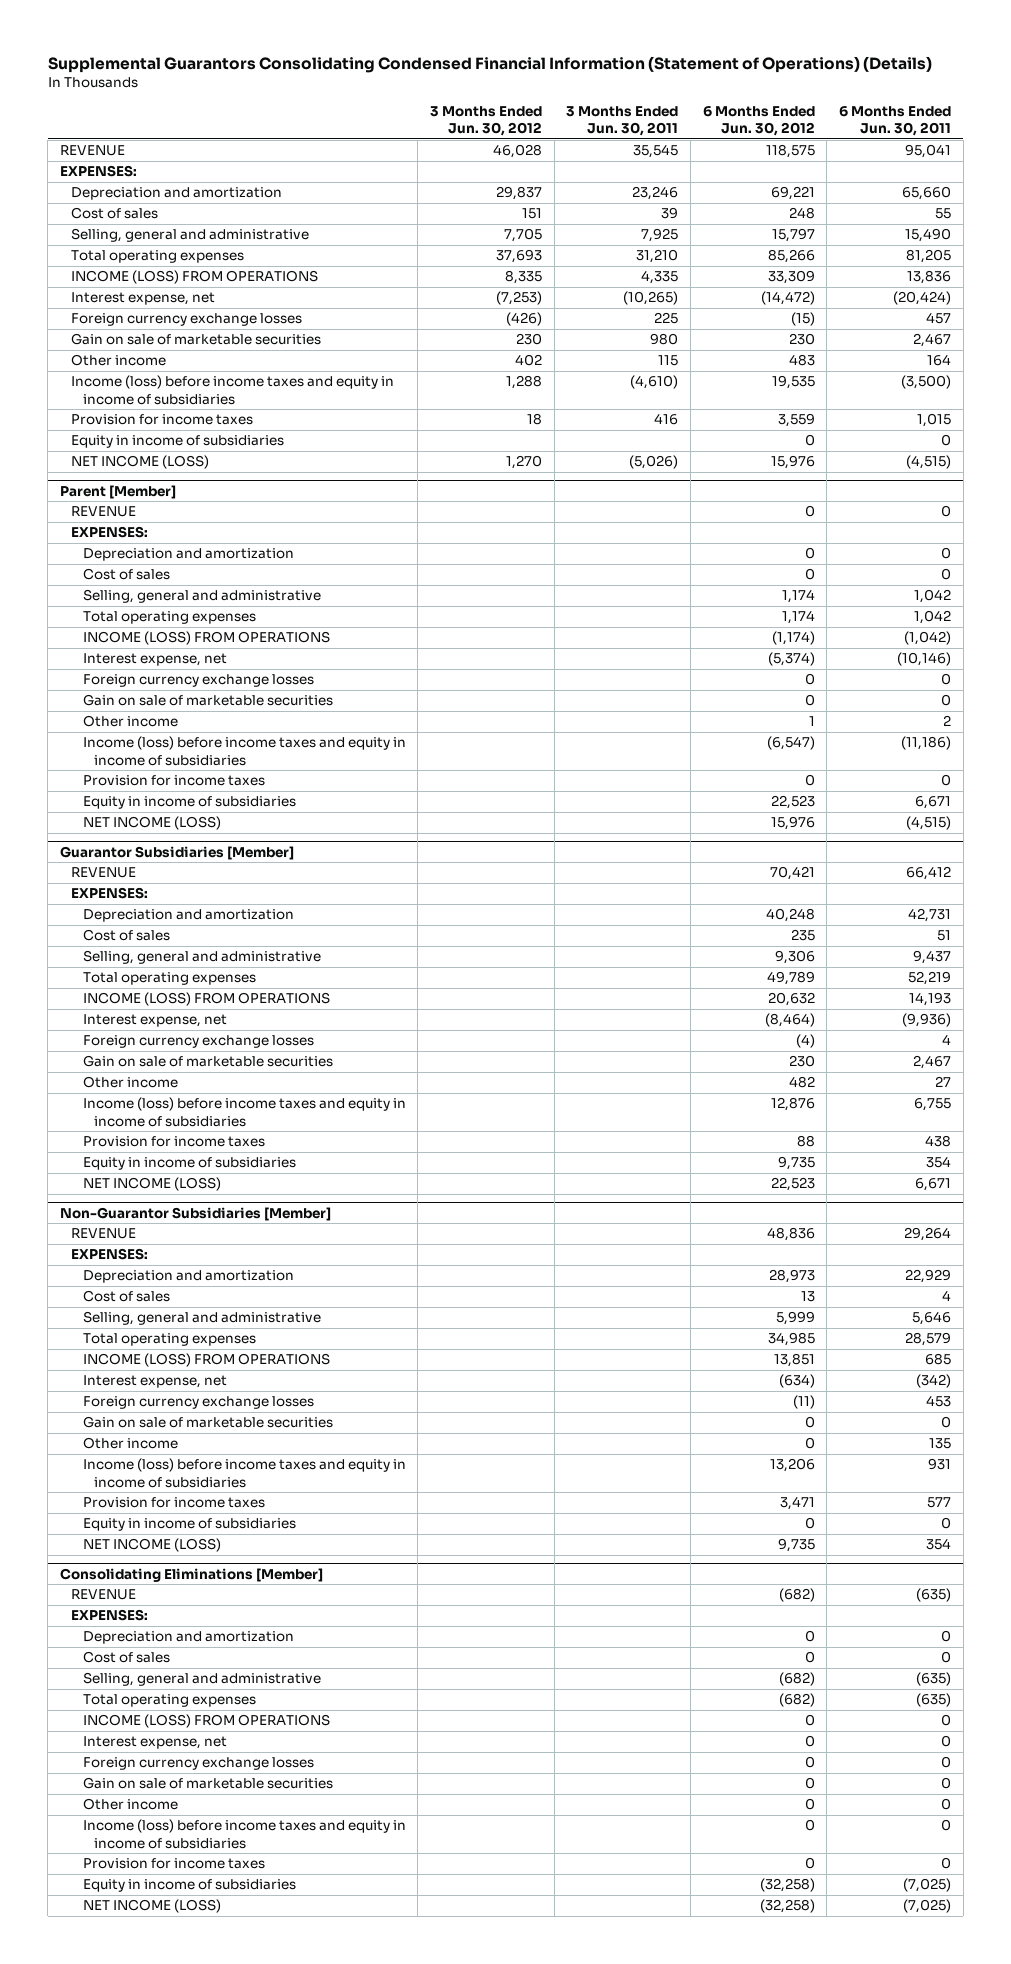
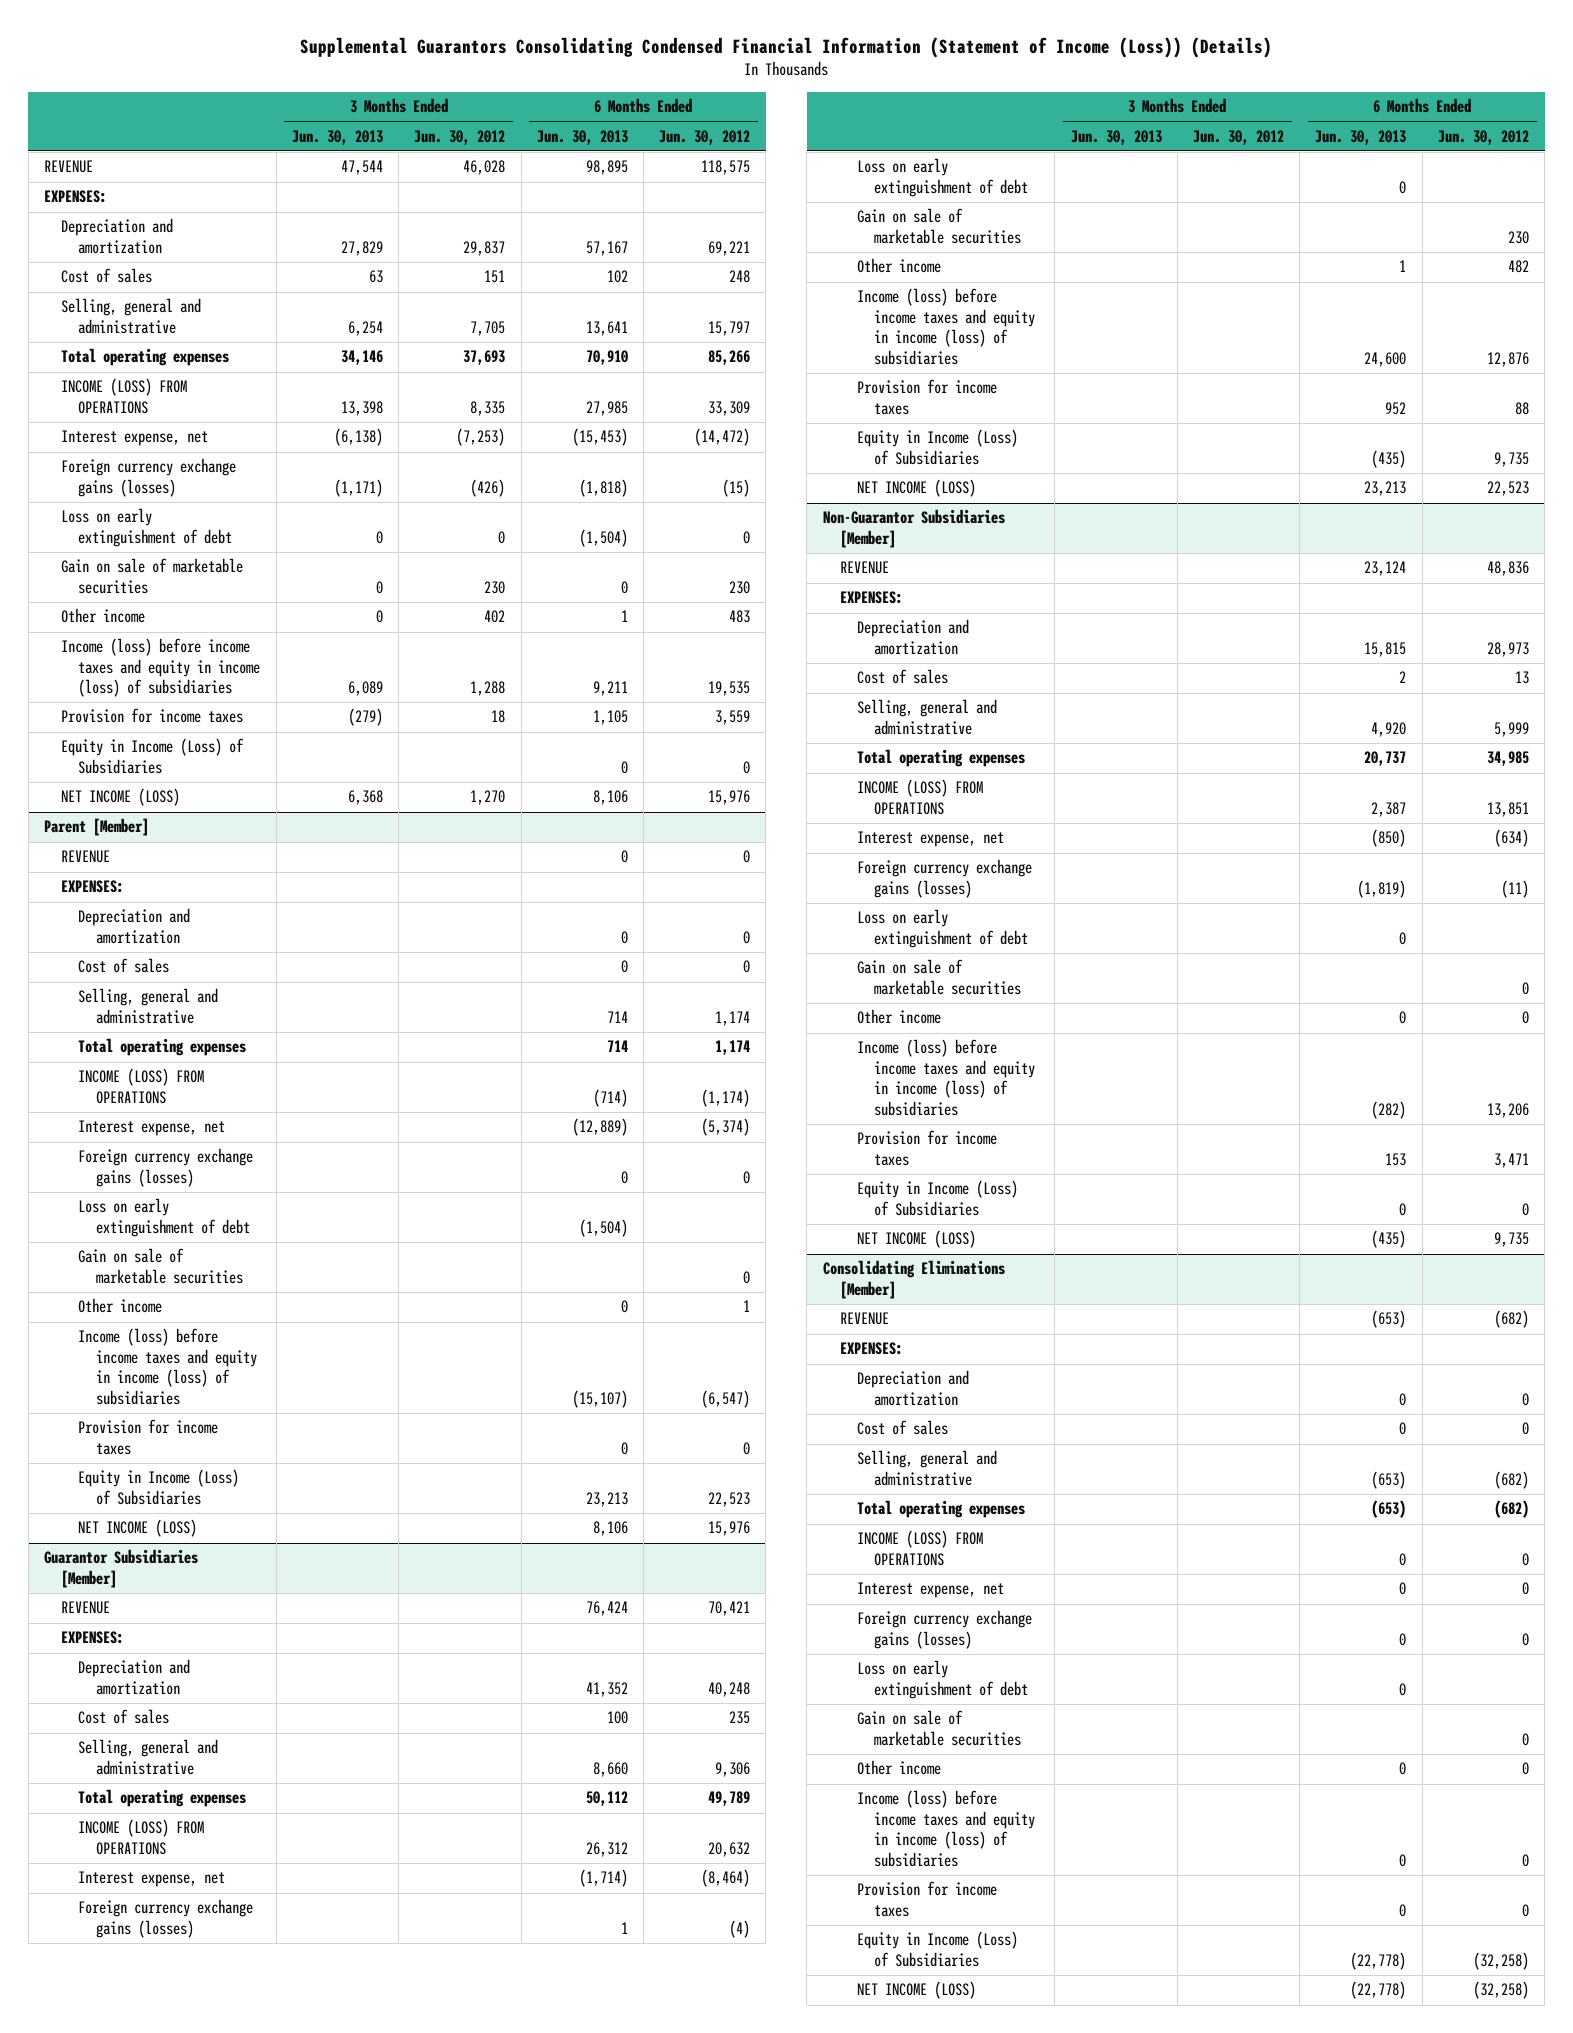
- Supplemental Guarantors Consolidating Condensed Financial Information (Statement of Operations) (Details)
+ Supplemental Guarantors Consolidating Condensed Financial Information (Statement of Income (Loss)) (Details)
- | 3 Months Ended Jun. 30, 2012 | 3 Months Ended Jun. 30, 2011 | 6 Months Ended Jun. 30, 2012 | 6 Months Ended Jun. 30, 2011
+ | 3 Months Ended Jun. 30, 2013 | 3 Months Ended Jun. 30, 2012 | 6 Months Ended Jun. 30, 2013 | 6 Months Ended Jun. 30, 2012
- Foreign currency exchange losses | (426) | 225 | (15) | 457
+ Foreign currency exchange gains (losses) | (1,171) | (426) | (1,818) | (15)
+ Loss on early extinguishment of debt | 0 | 0 | (1,504) | 0
- Income (loss) before income taxes and equity in income of subsidiaries | 1,288 | (4,610) | 19,535 | (3,500)
+ Income (loss) before income taxes and equity in income (loss) of subsidiaries | 6,089 | 1,288 | 9,211 | 19,535
- Equity in income of subsidiaries | | | 0 | 0
+ Equity in Income (Loss) of Subsidiaries | | | 0 | 0
@ Parent [Member]
- Foreign currency exchange losses | | | 0 | 0
+ Foreign currency exchange gains (losses) | | | 0 | 0
+ Loss on early extinguishment of debt | | | (1,504) |
- Income (loss) before income taxes and equity in income of subsidiaries | | | (6,547) | (11,186)
+ Income (loss) before income taxes and equity in income (loss) of subsidiaries | | | (15,107) | (6,547)
- Equity in income of subsidiaries | | | 22,523 | 6,671
+ Equity in Income (Loss) of Subsidiaries | | | 23,213 | 22,523
@ Guarantor Subsidiaries [Member]
- Foreign currency exchange losses | | | (4) | 4
+ Foreign currency exchange gains (losses) | | | 1 | (4)
+ Loss on early extinguishment of debt | | | 0 |
- Income (loss) before income taxes and equity in income of subsidiaries | | | 12,876 | 6,755
+ Income (loss) before income taxes and equity in income (loss) of subsidiaries | | | 24,600 | 12,876
- Equity in income of subsidiaries | | | 9,735 | 354
+ Equity in Income (Loss) of Subsidiaries | | | (435) | 9,735
@ Non-Guarantor Subsidiaries [Member]
- Foreign currency exchange losses | | | (11) | 453
+ Foreign currency exchange gains (losses) | | | (1,819) | (11)
+ Loss on early extinguishment of debt | | | 0 |
- Income (loss) before income taxes and equity in income of subsidiaries | | | 13,206 | 931
+ Income (loss) before income taxes and equity in income (loss) of subsidiaries | | | (282) | 13,206
- Equity in income of subsidiaries | | | 0 | 0
+ Equity in Income (Loss) of Subsidiaries | | | 0 | 0
@ Consolidating Eliminations [Member]
- Foreign currency exchange losses | | | 0 | 0
+ Foreign currency exchange gains (losses) | | | 0 | 0
+ Loss on early extinguishment of debt | | | 0 |
- Income (loss) before income taxes and equity in income of subsidiaries | | | 0 | 0
+ Income (loss) before income taxes and equity in income (loss) of subsidiaries | | | 0 | 0
- Equity in income of subsidiaries | | | (32,258) | (7,025)
+ Equity in Income (Loss) of Subsidiaries | | | (22,778) | (32,258)

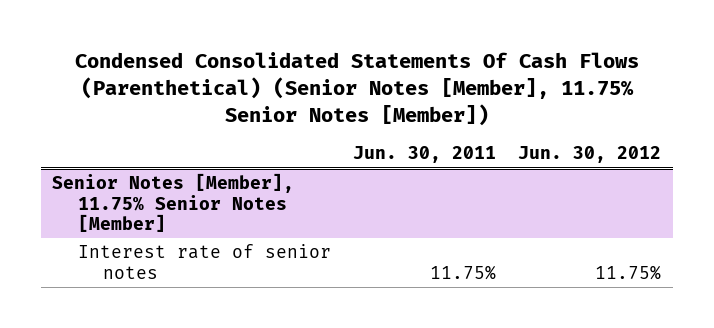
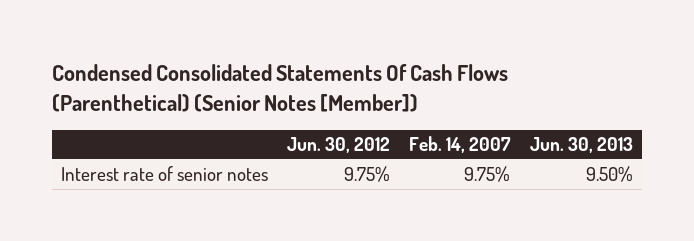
- Condensed Consolidated Statements Of Cash Flows (Parenthetical) (Senior Notes [Member], 11.75% Senior Notes [Member])
+ Condensed Consolidated Statements Of Cash Flows (Parenthetical) (Senior Notes [Member])
- | Jun. 30, 2011 | Jun. 30, 2012
+ | Jun. 30, 2012 | Feb. 14, 2007 | Jun. 30, 2013
- Senior Notes [Member], 11.75% Senior Notes [Member]
- Interest rate of senior notes | 11.75% | 11.75%
+ Interest rate of senior notes | 9.75% | 9.75% | 9.50%

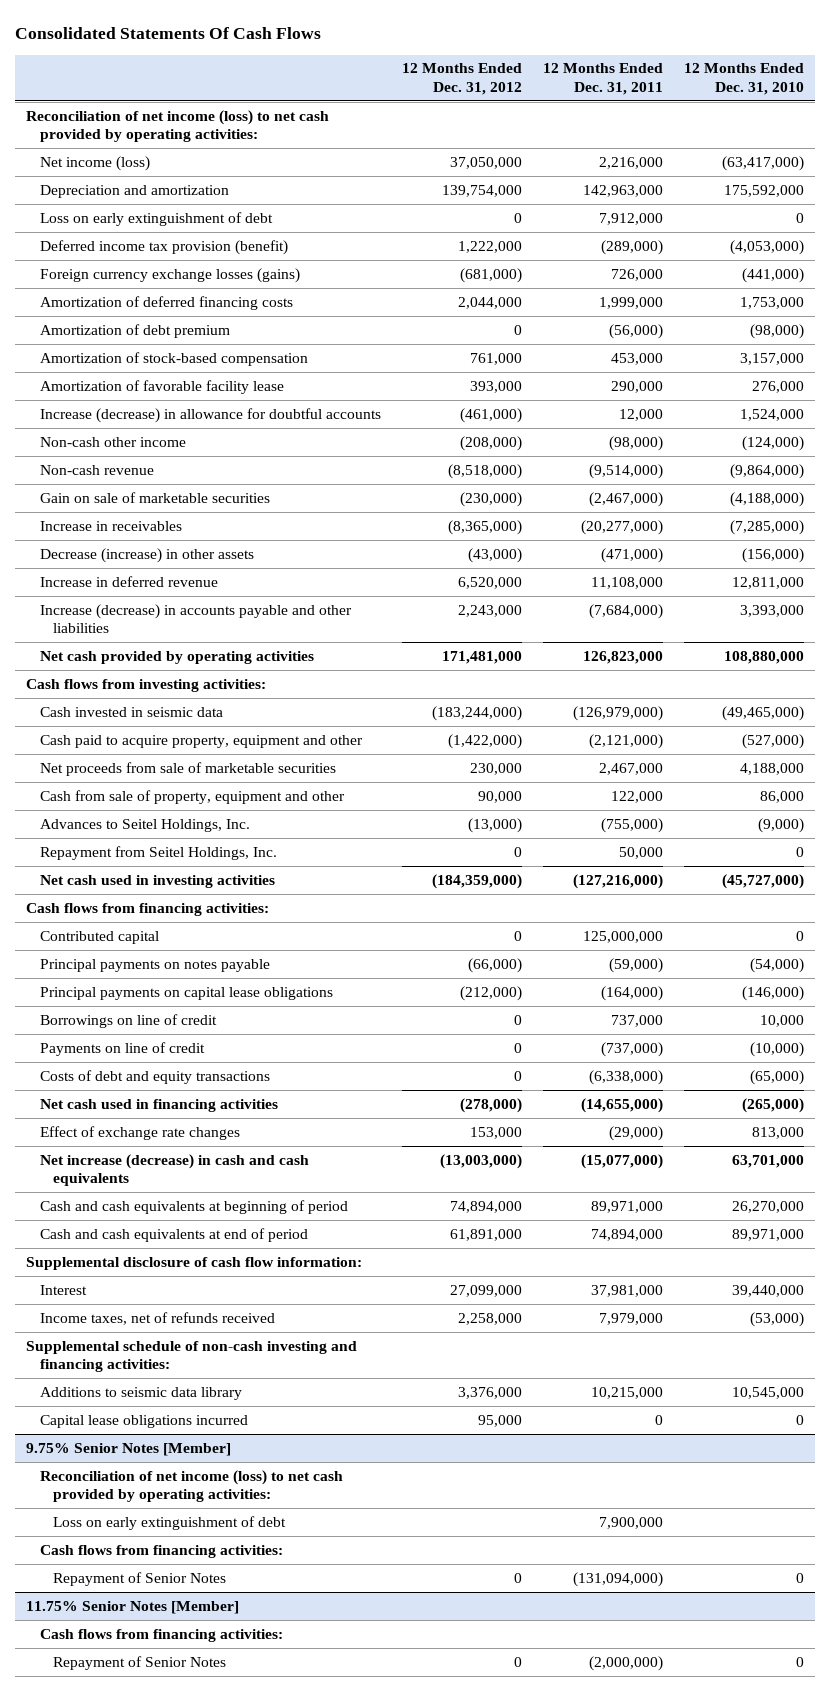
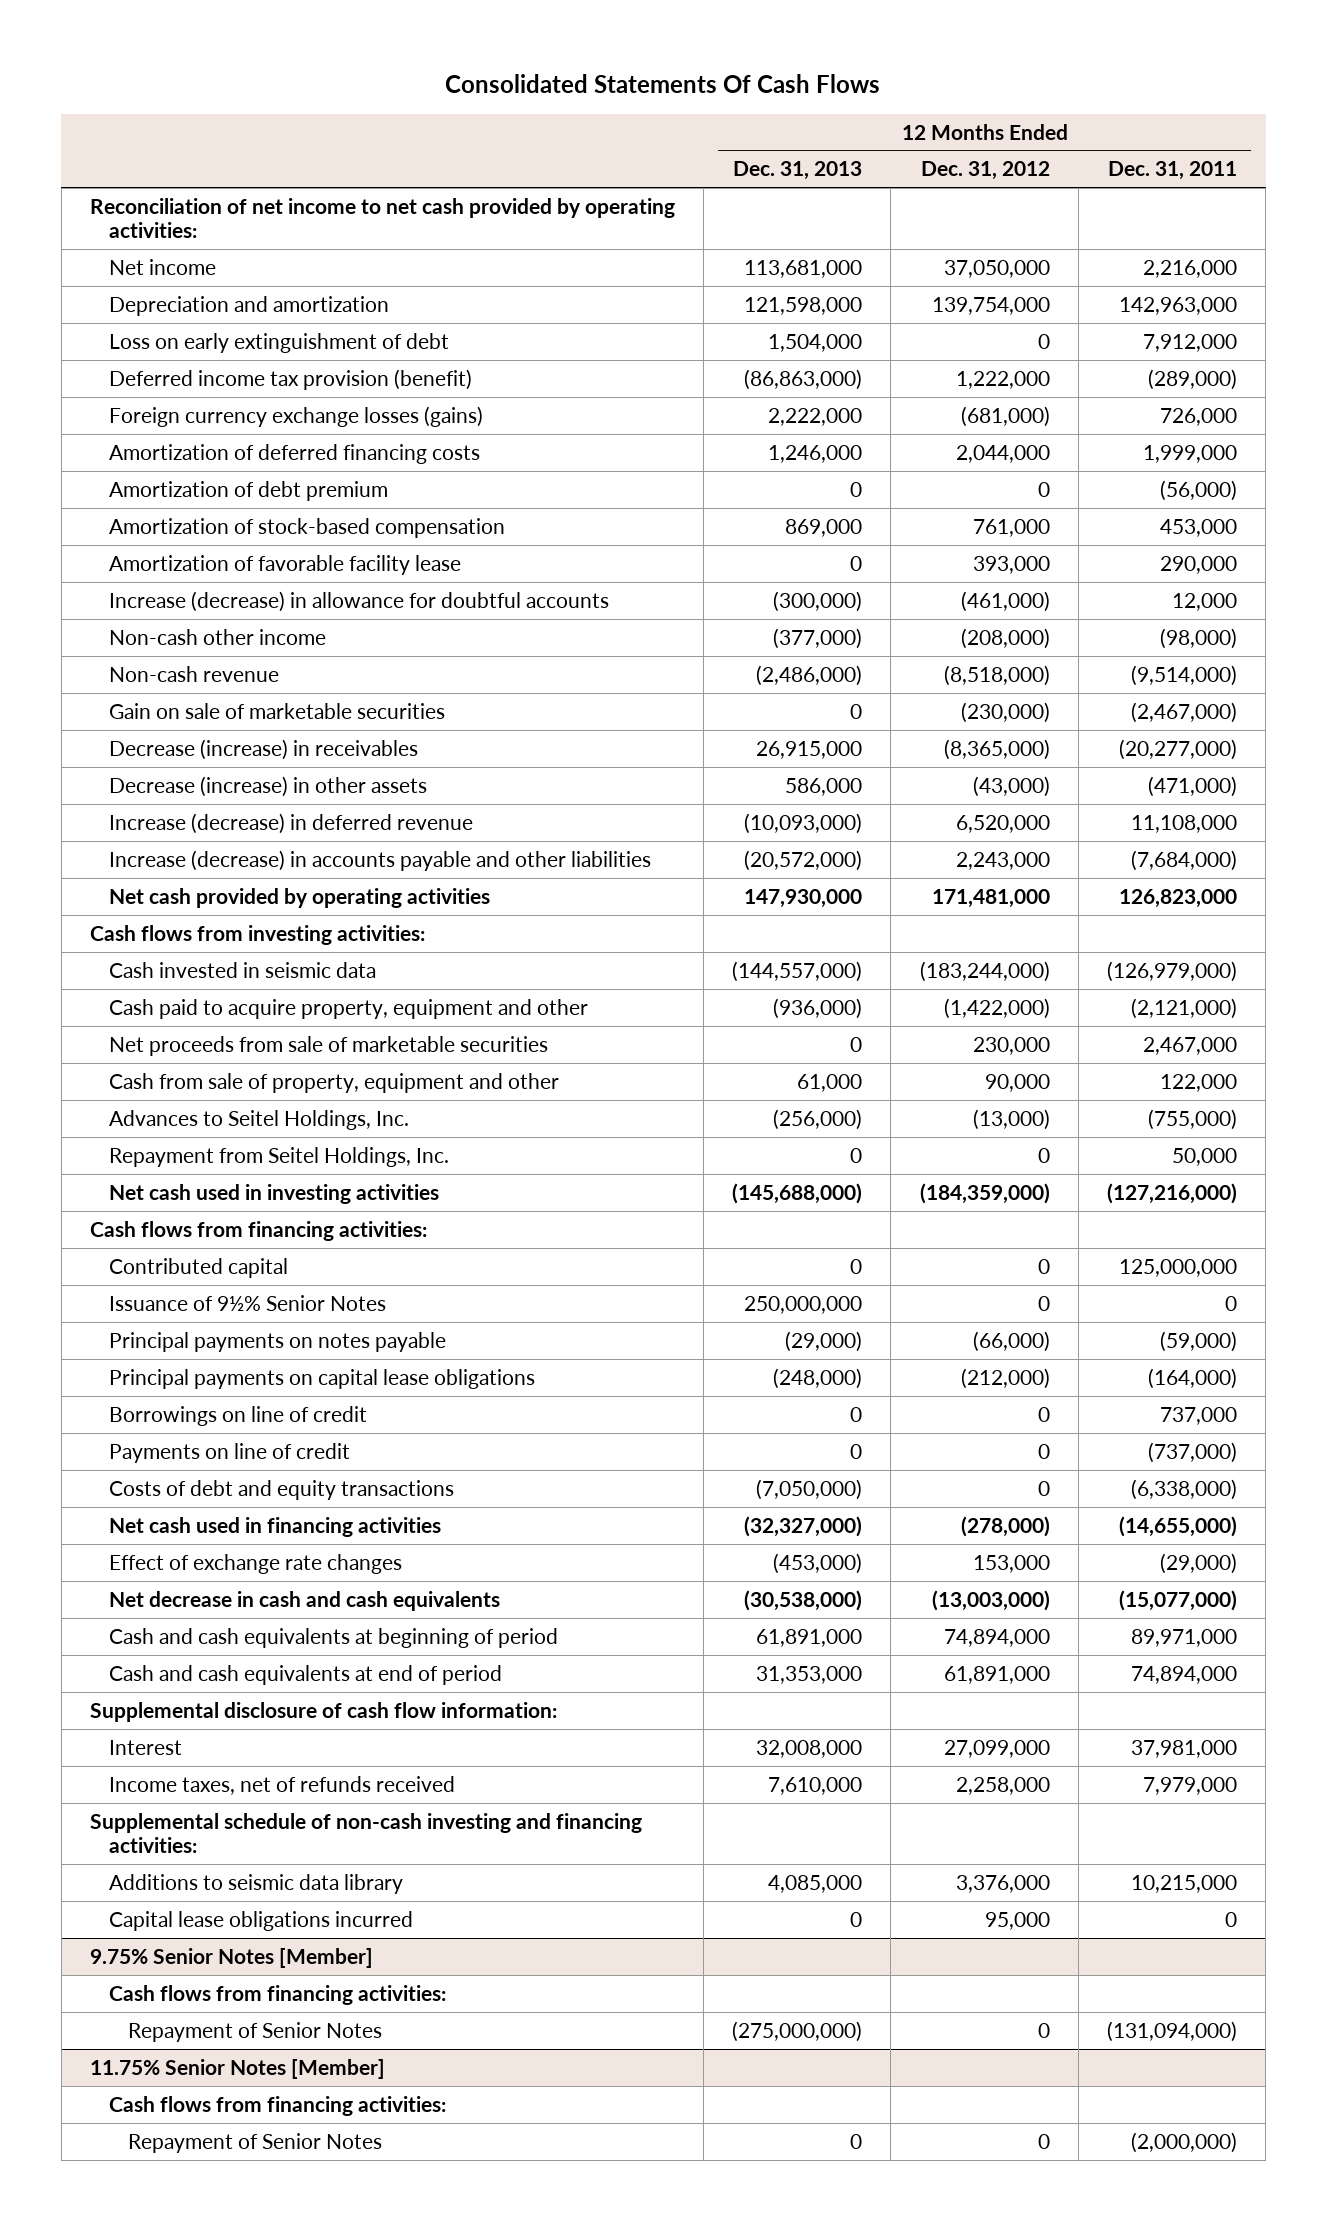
- | 12 Months Ended Dec. 31, 2012 | 12 Months Ended Dec. 31, 2011 | 12 Months Ended Dec. 31, 2010
+ | 12 Months Ended Dec. 31, 2013 | 12 Months Ended Dec. 31, 2012 | 12 Months Ended Dec. 31, 2011
- Reconciliation of net income (loss) to net cash provided by operating activities:
- Net income (loss) | 37,050,000 | 2,216,000 | (63,417,000)
+ Reconciliation of net income to net cash provided by operating activities:
+ Net income | 113,681,000 | 37,050,000 | 2,216,000
- Increase in receivables | (8,365,000) | (20,277,000) | (7,285,000)
+ Decrease (increase) in receivables | 26,915,000 | (8,365,000) | (20,277,000)
- Increase in deferred revenue | 6,520,000 | 11,108,000 | 12,811,000
+ Increase (decrease) in deferred revenue | (10,093,000) | 6,520,000 | 11,108,000
+ Issuance of 9½% Senior Notes | 250,000,000 | 0 | 0
- Net increase (decrease) in cash and cash equivalents | (13,003,000) | (15,077,000) | 63,701,000
+ Net decrease in cash and cash equivalents | (30,538,000) | (13,003,000) | (15,077,000)
@ 9.75% Senior Notes [Member]
- Reconciliation of net income (loss) to net cash provided by operating activities:
- Loss on early extinguishment of debt | | 7,900,000 |

